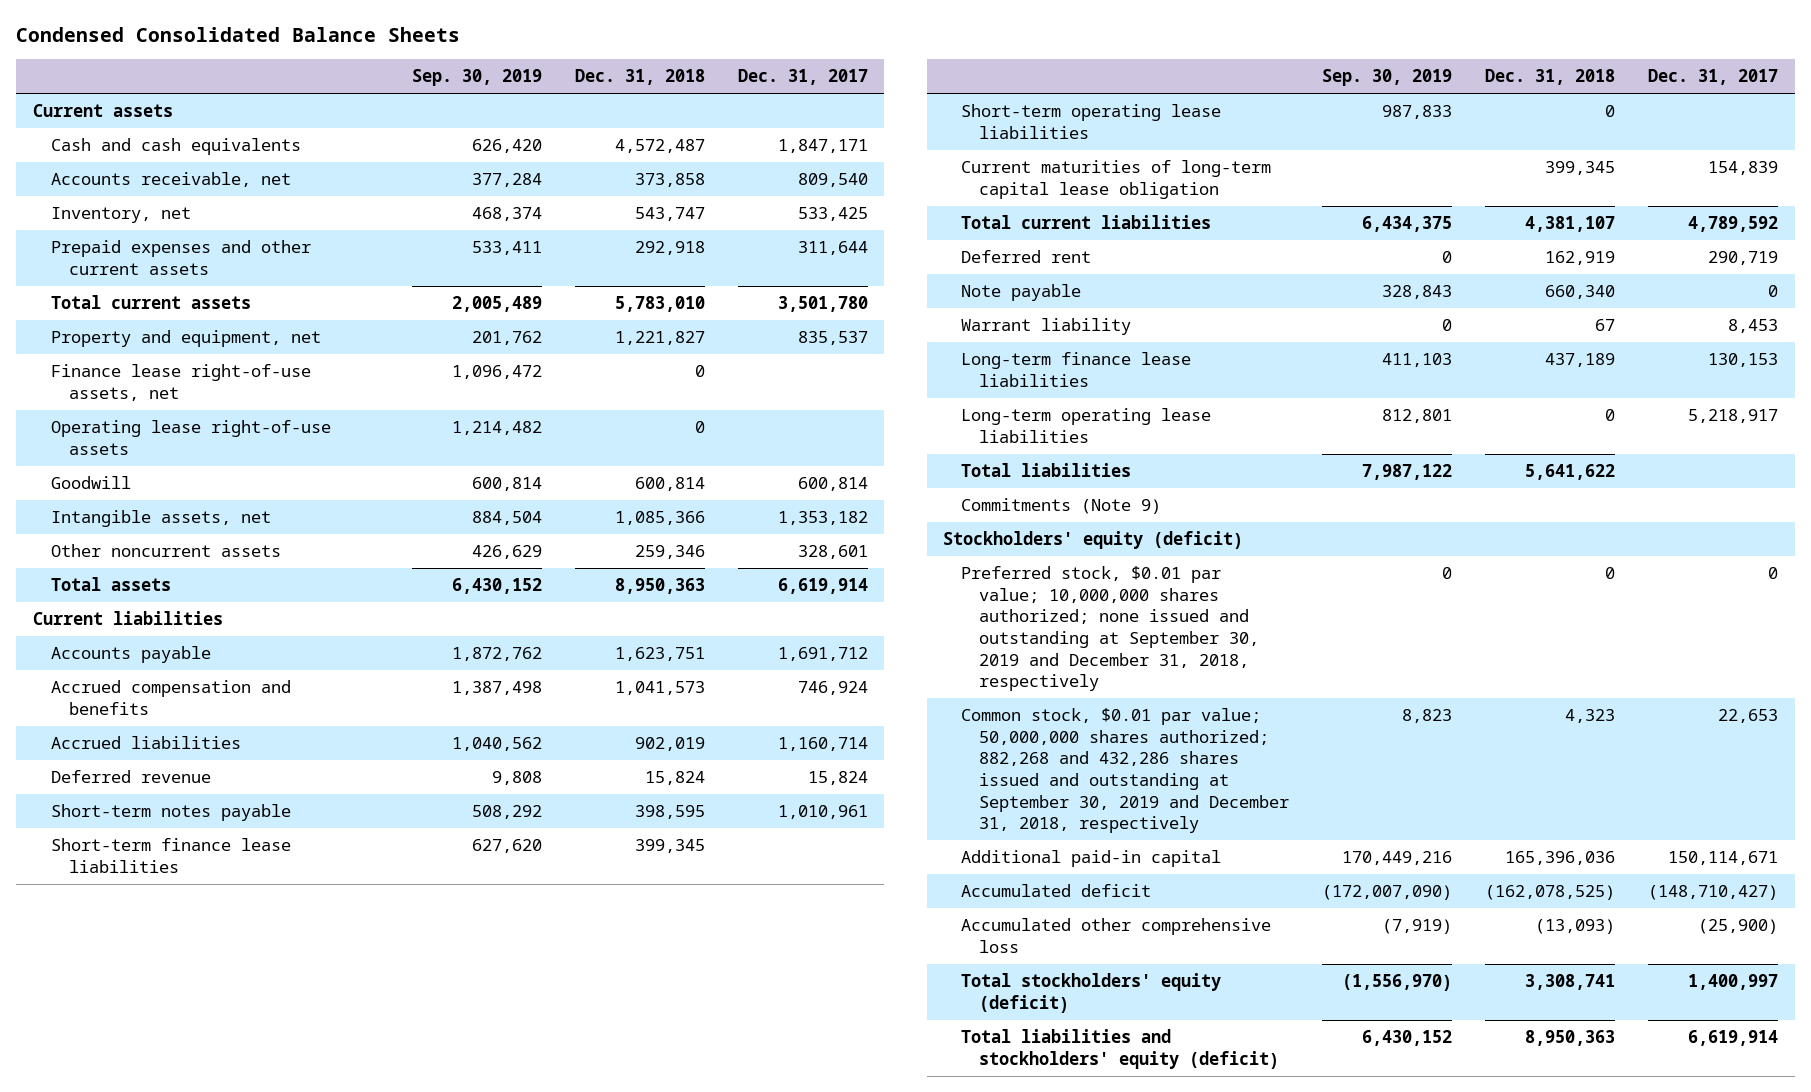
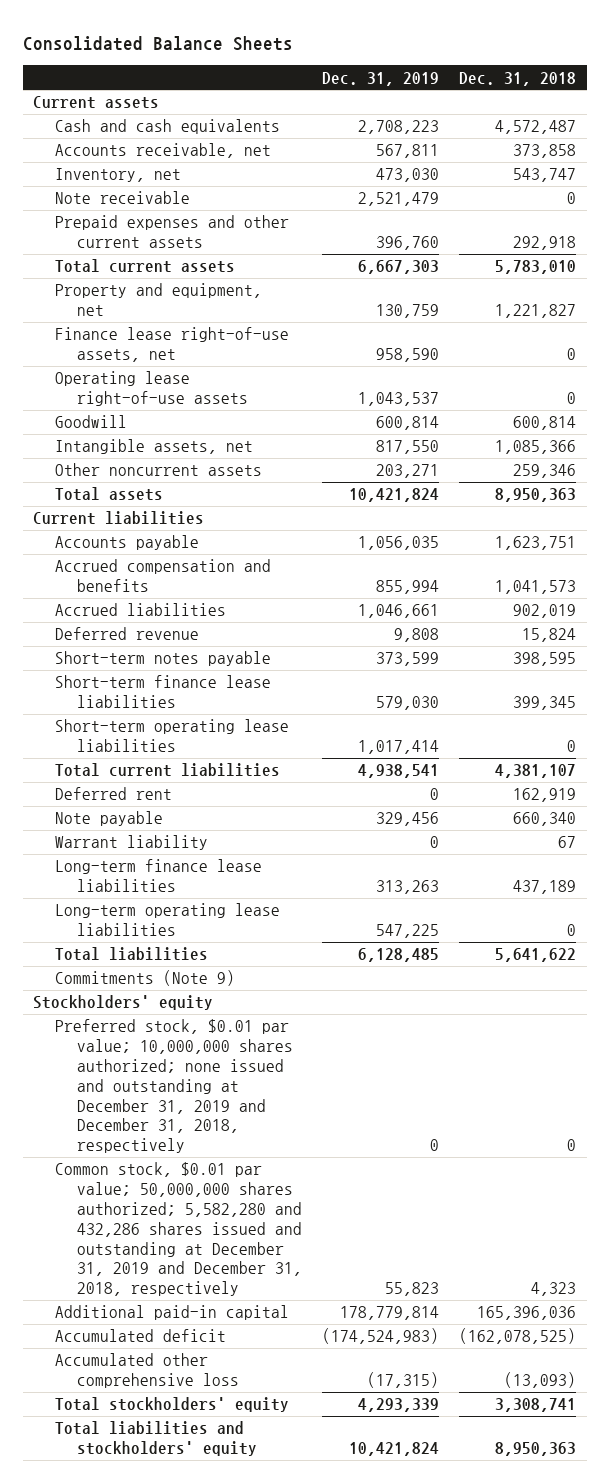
- Condensed Consolidated Balance Sheets
+ Consolidated Balance Sheets
- | Sep. 30, 2019 | Dec. 31, 2018 | Dec. 31, 2017
+ | Dec. 31, 2019 | Dec. 31, 2018
+ Note receivable | 2,521,479 | 0
- Current maturities of long-term capital lease obligation | | 399,345 | 154,839
- Stockholders' equity (deficit)
- Preferred stock, $0.01 par value; 10,000,000 shares authorized; none issued and outstanding at September 30, 2019 and December 31, 2018, respectively | 0 | 0 | 0
- Common stock, $0.01 par value; 50,000,000 shares authorized; 882,268 and 432,286 shares issued and outstanding at September 30, 2019 and December 31, 2018, respectively | 8,823 | 4,323 | 22,653
+ Stockholders' equity
+ Preferred stock, $0.01 par value; 10,000,000 shares authorized; none issued and outstanding at December 31, 2019 and December 31, 2018, respectively | 0 | 0
+ Common stock, $0.01 par value; 50,000,000 shares authorized; 5,582,280 and 432,286 shares issued and outstanding at December 31, 2019 and December 31, 2018, respectively | 55,823 | 4,323
- Total stockholders' equity (deficit) | (1,556,970) | 3,308,741 | 1,400,997
- Total liabilities and stockholders' equity (deficit) | 6,430,152 | 8,950,363 | 6,619,914
+ Total stockholders' equity | 4,293,339 | 3,308,741
+ Total liabilities and stockholders' equity | 10,421,824 | 8,950,363

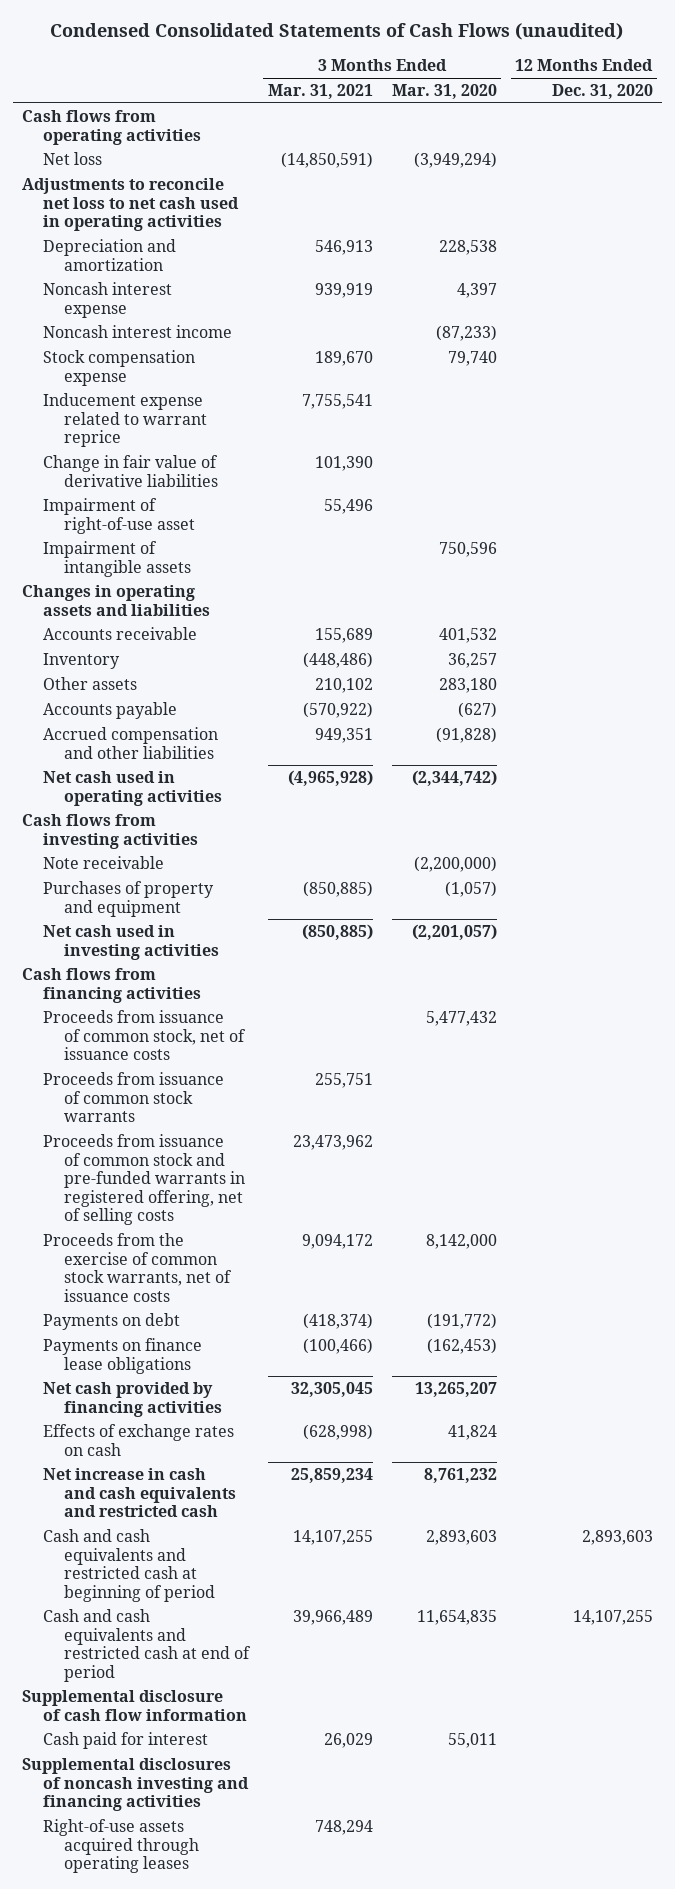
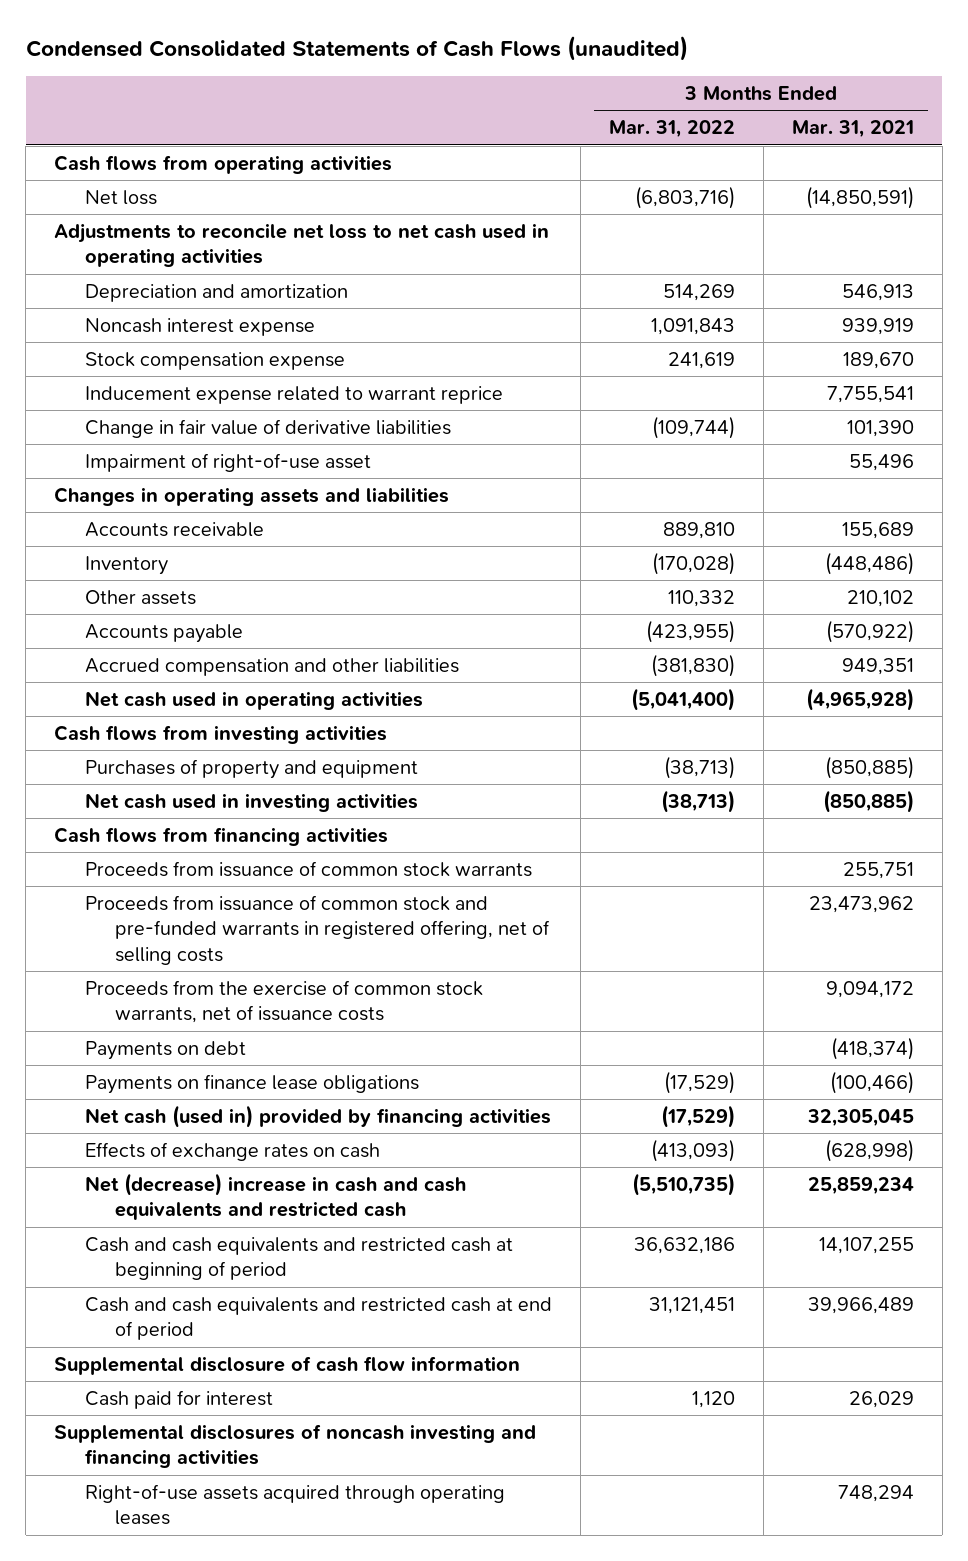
- | 3 Months Ended Mar. 31, 2021 | 3 Months Ended Mar. 31, 2020 | 12 Months Ended Dec. 31, 2020
+ | 3 Months Ended Mar. 31, 2022 | 3 Months Ended Mar. 31, 2021
- Noncash interest income | | (87,233) |
- Impairment of intangible assets | | 750,596 |
- Note receivable | | (2,200,000) |
- Proceeds from issuance of common stock, net of issuance costs | | 5,477,432 |
- Net cash provided by financing activities | 32,305,045 | 13,265,207 |
+ Net cash (used in) provided by financing activities | (17,529) | 32,305,045
- Net increase in cash and cash equivalents and restricted cash | 25,859,234 | 8,761,232 |
+ Net (decrease) increase in cash and cash equivalents and restricted cash | (5,510,735) | 25,859,234

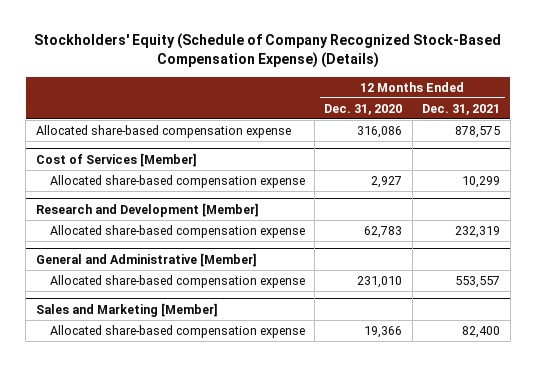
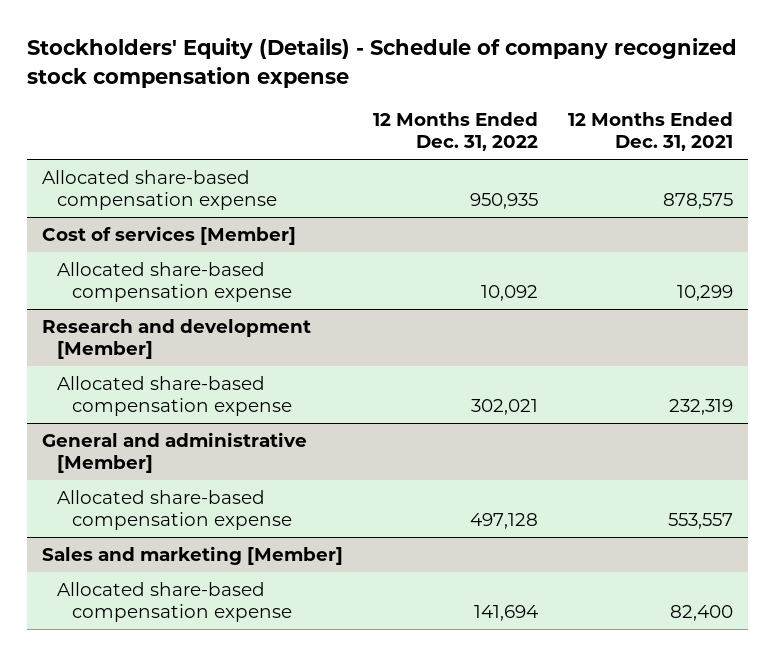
- Stockholders' Equity (Schedule of Company Recognized Stock-Based Compensation Expense) (Details)
+ Stockholders' Equity (Details) - Schedule of company recognized stock compensation expense
- | 12 Months Ended Dec. 31, 2020 | 12 Months Ended Dec. 31, 2021
+ | 12 Months Ended Dec. 31, 2022 | 12 Months Ended Dec. 31, 2021
- Cost of Services [Member]
+ Cost of services [Member]
- Research and Development [Member]
+ Research and development [Member]
- General and Administrative [Member]
+ General and administrative [Member]
- Sales and Marketing [Member]
+ Sales and marketing [Member]

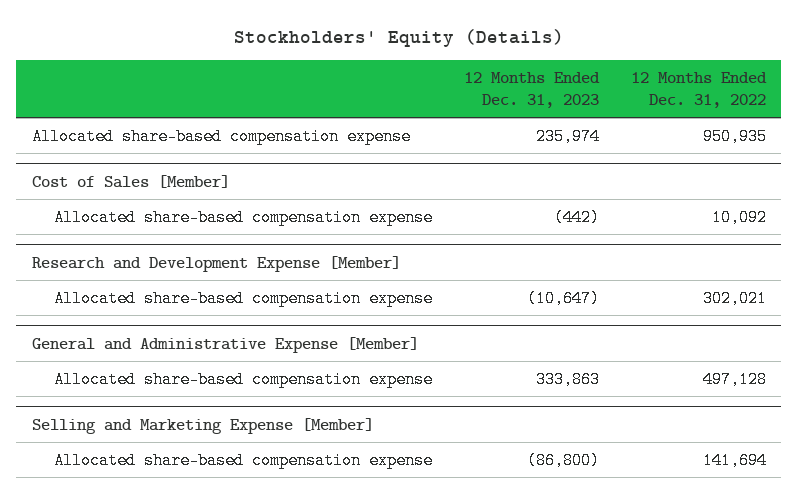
- Stockholders' Equity (Details) - Schedule of company recognized stock compensation expense
+ Stockholders' Equity (Details)
- | 12 Months Ended Dec. 31, 2022 | 12 Months Ended Dec. 31, 2021
+ | 12 Months Ended Dec. 31, 2023 | 12 Months Ended Dec. 31, 2022
- Cost of services [Member]
+ Cost of Sales [Member]
- Research and development [Member]
+ Research and Development Expense [Member]
- General and administrative [Member]
+ General and Administrative Expense [Member]
- Sales and marketing [Member]
+ Selling and Marketing Expense [Member]

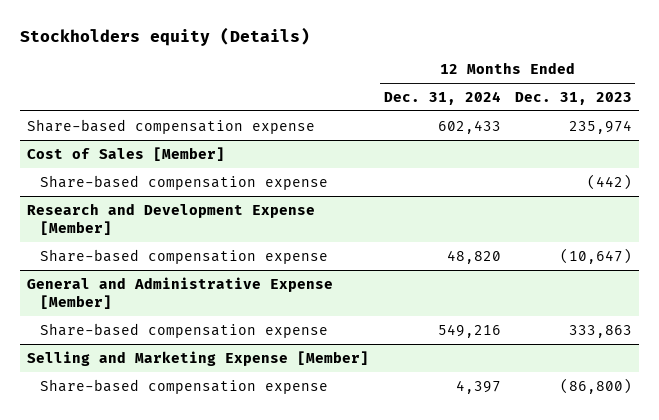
- Stockholders' Equity (Details)
+ Stockholders equity (Details)
- | 12 Months Ended Dec. 31, 2023 | 12 Months Ended Dec. 31, 2022
+ | 12 Months Ended Dec. 31, 2024 | 12 Months Ended Dec. 31, 2023
- Allocated share-based compensation expense | 235,974 | 950,935
+ Share-based compensation expense | 602,433 | 235,974
@ Cost of Sales [Member]
- Allocated share-based compensation expense | (442) | 10,092
+ Share-based compensation expense | | (442)
@ Research and Development Expense [Member]
- Allocated share-based compensation expense | (10,647) | 302,021
+ Share-based compensation expense | 48,820 | (10,647)
@ General and Administrative Expense [Member]
- Allocated share-based compensation expense | 333,863 | 497,128
+ Share-based compensation expense | 549,216 | 333,863
@ Selling and Marketing Expense [Member]
- Allocated share-based compensation expense | (86,800) | 141,694
+ Share-based compensation expense | 4,397 | (86,800)

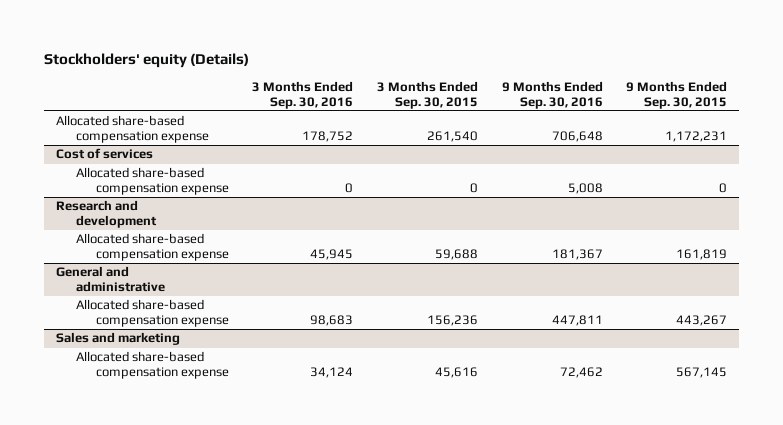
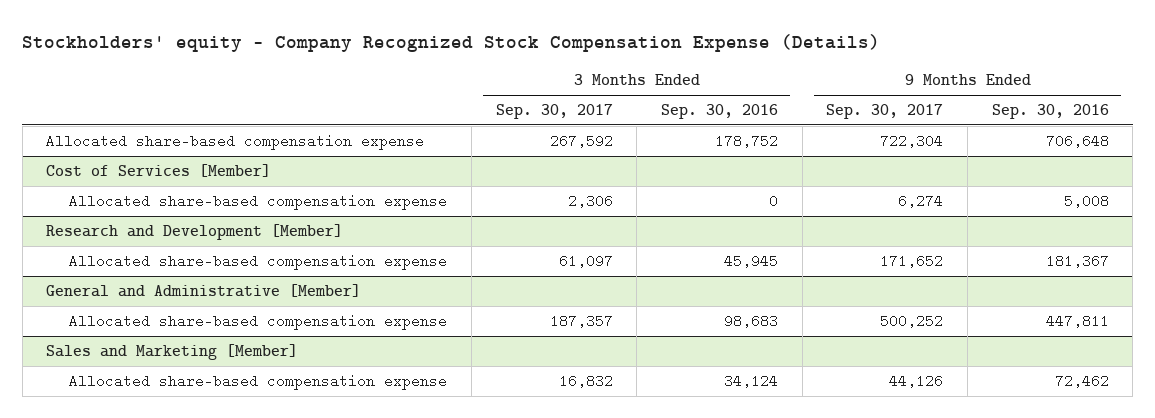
- Stockholders' equity (Details)
+ Stockholders' equity - Company Recognized Stock Compensation Expense (Details)
- | 3 Months Ended Sep. 30, 2016 | 3 Months Ended Sep. 30, 2015 | 9 Months Ended Sep. 30, 2016 | 9 Months Ended Sep. 30, 2015
+ | 3 Months Ended Sep. 30, 2017 | 3 Months Ended Sep. 30, 2016 | 9 Months Ended Sep. 30, 2017 | 9 Months Ended Sep. 30, 2016
- Cost of services
+ Cost of Services [Member]
- Research and development
+ Research and Development [Member]
- General and administrative
+ General and Administrative [Member]
- Sales and marketing
+ Sales and Marketing [Member]

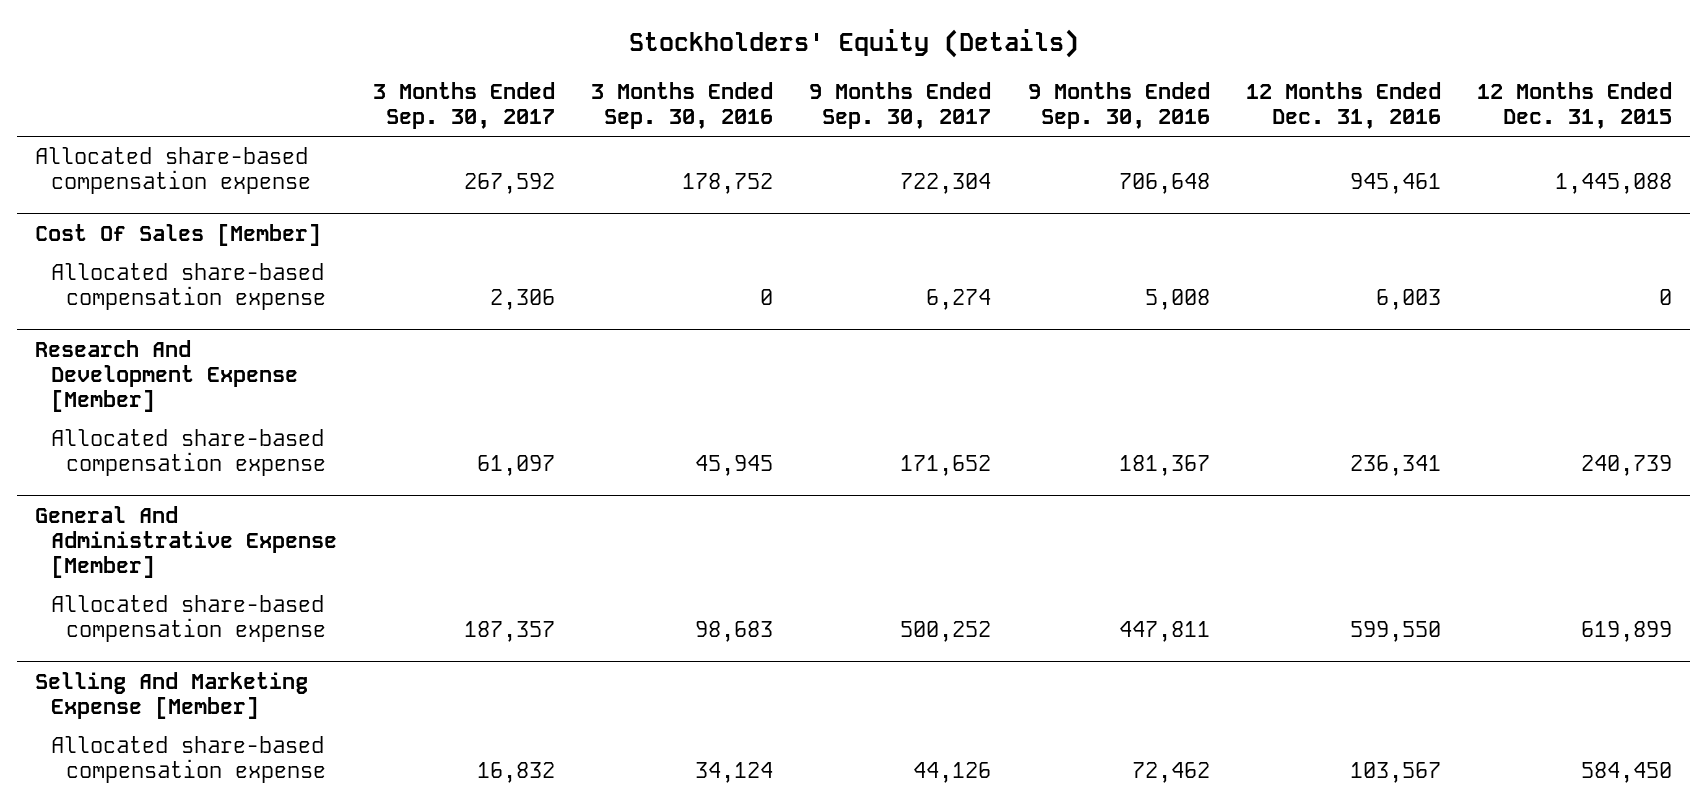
- Stockholders' equity - Company Recognized Stock Compensation Expense (Details)
+ Stockholders' Equity (Details)
- | 3 Months Ended Sep. 30, 2017 | 3 Months Ended Sep. 30, 2016 | 9 Months Ended Sep. 30, 2017 | 9 Months Ended Sep. 30, 2016
+ | 3 Months Ended Sep. 30, 2017 | 3 Months Ended Sep. 30, 2016 | 9 Months Ended Sep. 30, 2017 | 9 Months Ended Sep. 30, 2016 | 12 Months Ended Dec. 31, 2016 | 12 Months Ended Dec. 31, 2015
- Cost of Services [Member]
+ Cost Of Sales [Member]
- Research and Development [Member]
+ Research And Development Expense [Member]
- General and Administrative [Member]
+ General And Administrative Expense [Member]
- Sales and Marketing [Member]
+ Selling And Marketing Expense [Member]

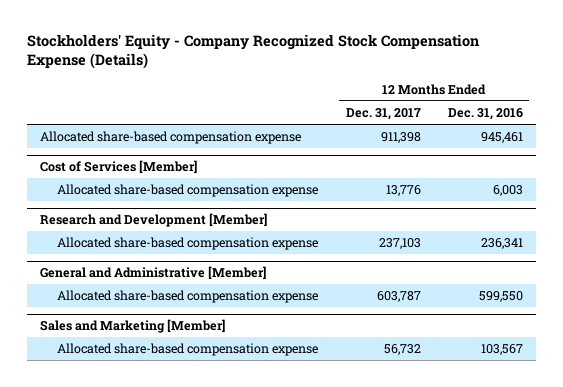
- Stockholders' Equity (Details)
+ Stockholders' Equity - Company Recognized Stock Compensation Expense (Details)
- | 3 Months Ended Sep. 30, 2017 | 3 Months Ended Sep. 30, 2016 | 9 Months Ended Sep. 30, 2017 | 9 Months Ended Sep. 30, 2016 | 12 Months Ended Dec. 31, 2016 | 12 Months Ended Dec. 31, 2015
+ | 12 Months Ended Dec. 31, 2017 | 12 Months Ended Dec. 31, 2016
- Cost Of Sales [Member]
+ Cost of Services [Member]
- Research And Development Expense [Member]
+ Research and Development [Member]
- General And Administrative Expense [Member]
+ General and Administrative [Member]
- Selling And Marketing Expense [Member]
+ Sales and Marketing [Member]

